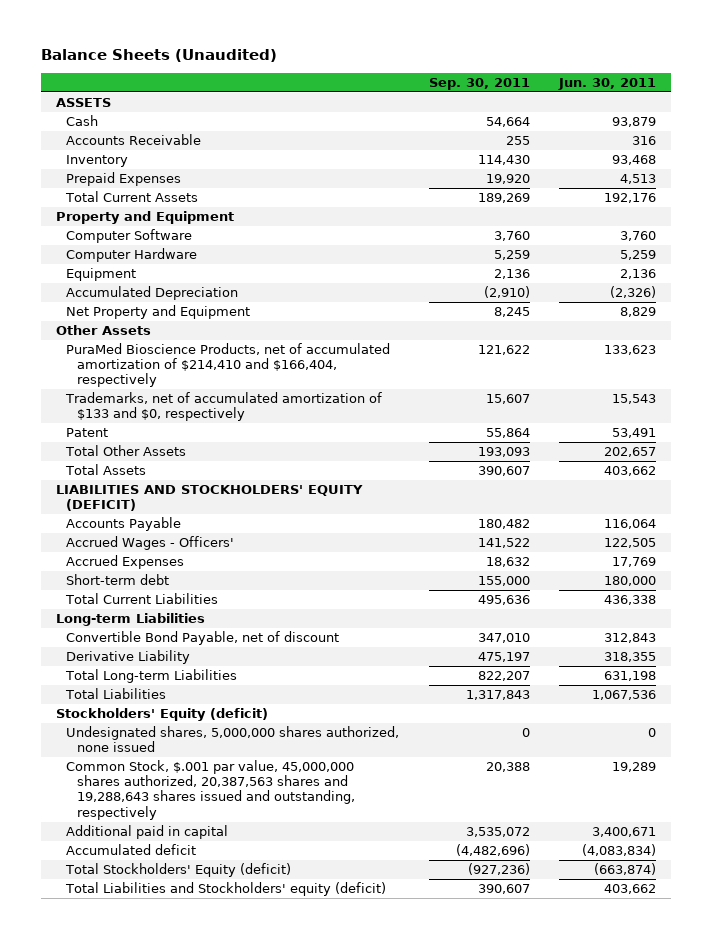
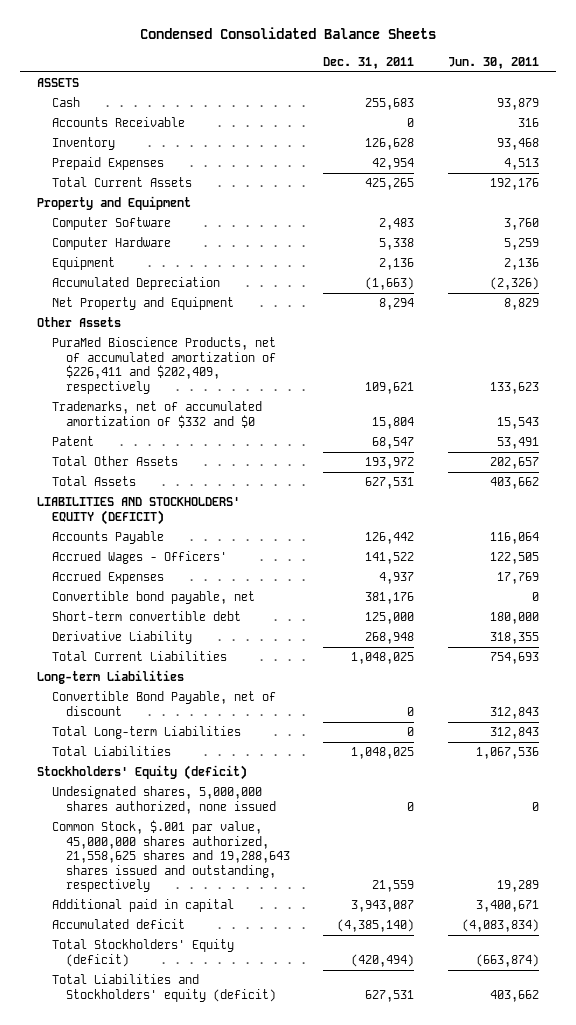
- Balance Sheets (Unaudited)
+ Condensed Consolidated Balance Sheets
- | Sep. 30, 2011 | Jun. 30, 2011
+ | Dec. 31, 2011 | Jun. 30, 2011
- PuraMed Bioscience Products, net of accumulated amortization of $214,410 and $166,404, respectively | 121,622 | 133,623
- Trademarks, net of accumulated amortization of $133 and $0, respectively | 15,607 | 15,543
+ PuraMed Bioscience Products, net of accumulated amortization of $226,411 and $202,409, respectively | 109,621 | 133,623
+ Trademarks, net of accumulated amortization of $332 and $0 | 15,804 | 15,543
- Short-term debt | 155,000 | 180,000
- Total Current Liabilities | 495,636 | 436,338
+ Convertible bond payable, net | 381,176 | 0
+ Short-term convertible debt | 125,000 | 180,000
moved up: Derivative Liability | 268,948 | 318,355
+ Total Current Liabilities | 1,048,025 | 754,693
- Total Long-term Liabilities | 822,207 | 631,198
+ Total Long-term Liabilities | 0 | 312,843
- Common Stock, $.001 par value, 45,000,000 shares authorized, 20,387,563 shares and 19,288,643 shares issued and outstanding, respectively | 20,388 | 19,289
+ Common Stock, $.001 par value, 45,000,000 shares authorized, 21,558,625 shares and 19,288,643 shares issued and outstanding, respectively | 21,559 | 19,289

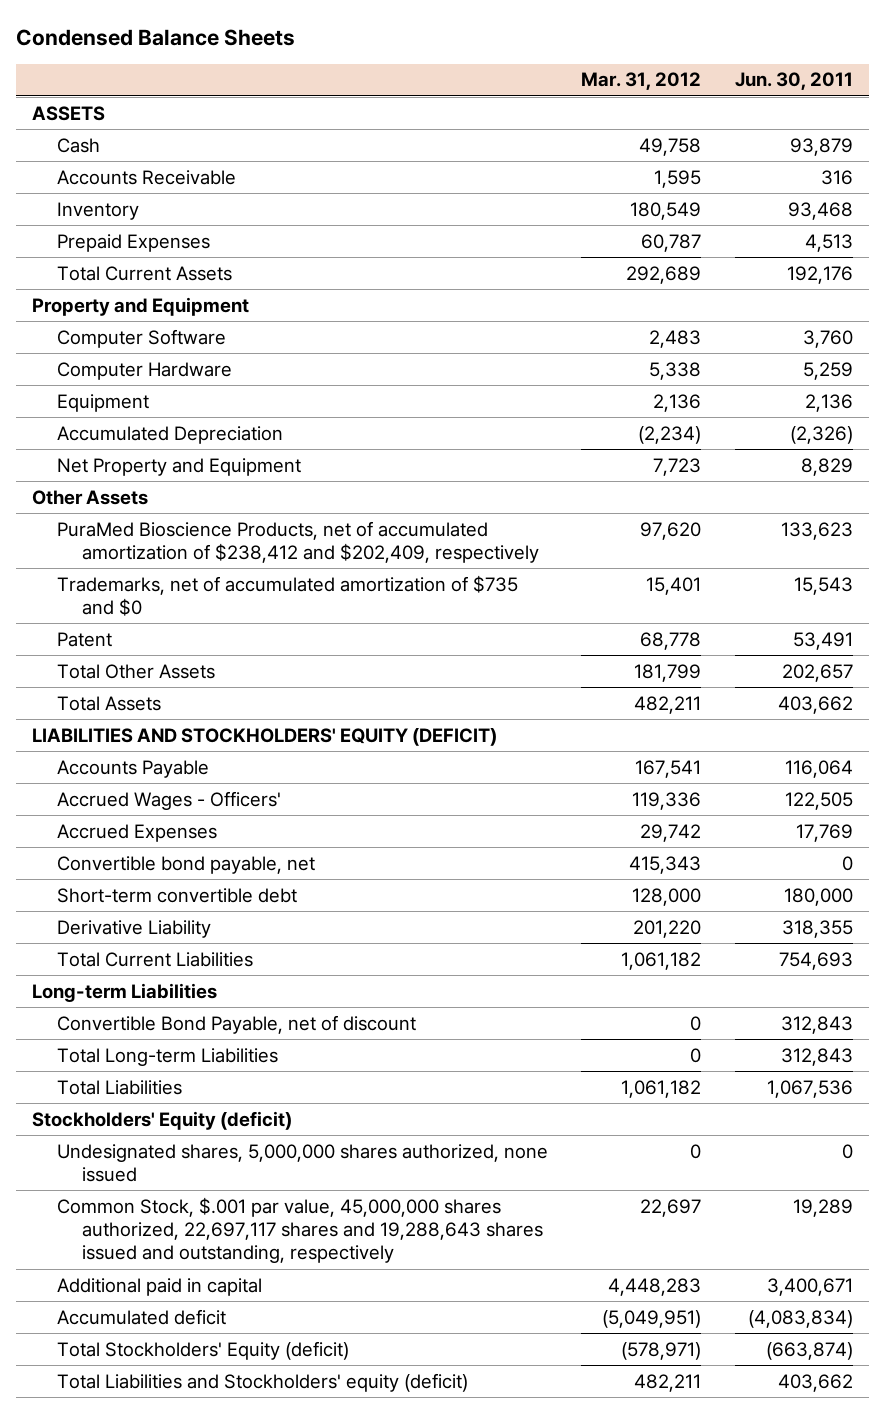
- Condensed Consolidated Balance Sheets
+ Condensed Balance Sheets
- | Dec. 31, 2011 | Jun. 30, 2011
+ | Mar. 31, 2012 | Jun. 30, 2011
- PuraMed Bioscience Products, net of accumulated amortization of $226,411 and $202,409, respectively | 109,621 | 133,623
- Trademarks, net of accumulated amortization of $332 and $0 | 15,804 | 15,543
+ PuraMed Bioscience Products, net of accumulated amortization of $238,412 and $202,409, respectively | 97,620 | 133,623
+ Trademarks, net of accumulated amortization of $735 and $0 | 15,401 | 15,543
- Common Stock, $.001 par value, 45,000,000 shares authorized, 21,558,625 shares and 19,288,643 shares issued and outstanding, respectively | 21,559 | 19,289
+ Common Stock, $.001 par value, 45,000,000 shares authorized, 22,697,117 shares and 19,288,643 shares issued and outstanding, respectively | 22,697 | 19,289

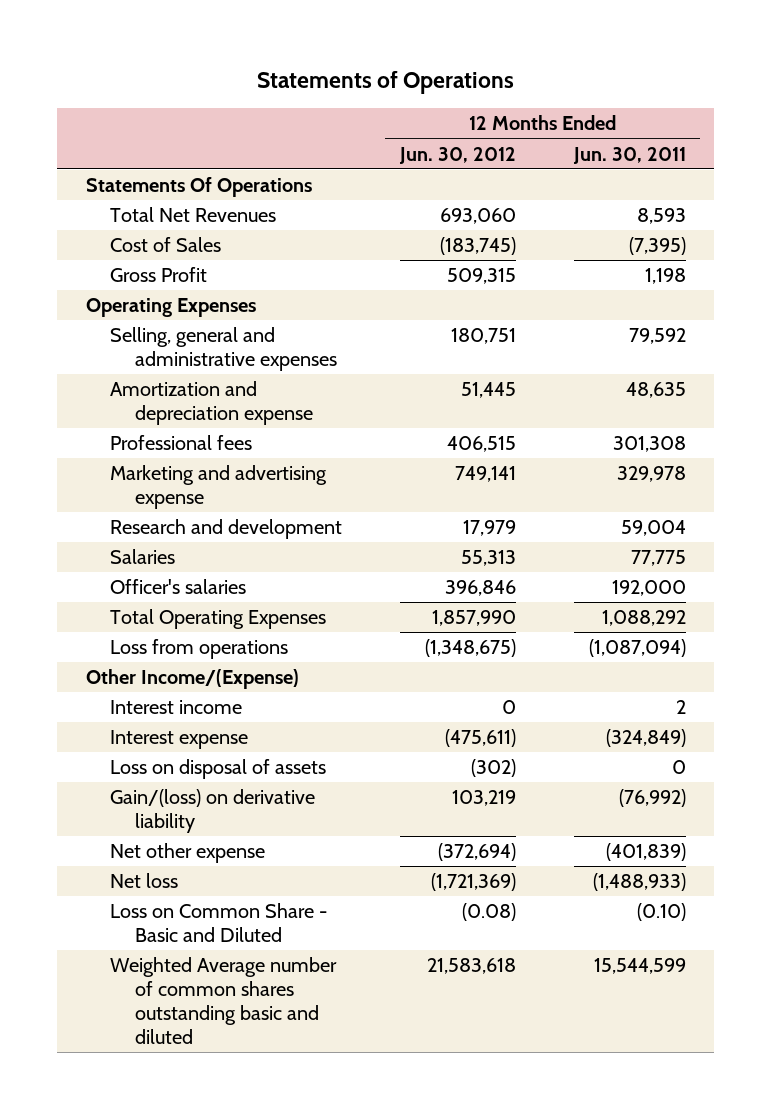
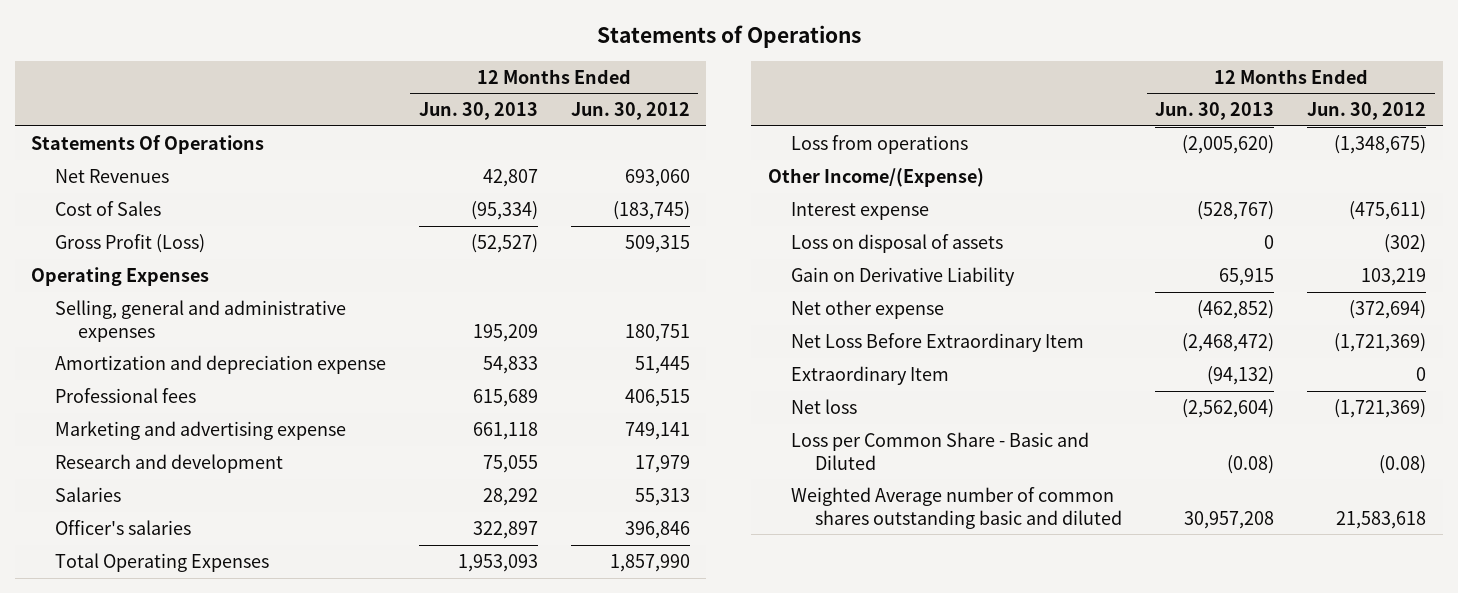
- | 12 Months Ended Jun. 30, 2012 | 12 Months Ended Jun. 30, 2011
+ | 12 Months Ended Jun. 30, 2013 | 12 Months Ended Jun. 30, 2012
- Total Net Revenues | 693,060 | 8,593
+ Net Revenues | 42,807 | 693,060
- Gross Profit | 509,315 | 1,198
+ Gross Profit (Loss) | (52,527) | 509,315
- Interest income | 0 | 2
- Gain/(loss) on derivative liability | 103,219 | (76,992)
+ Gain on Derivative Liability | 65,915 | 103,219
+ Net Loss Before Extraordinary Item | (2,468,472) | (1,721,369)
+ Extraordinary Item | (94,132) | 0
- Loss on Common Share - Basic and Diluted | (0.08) | (0.10)
+ Loss per Common Share - Basic and Diluted | (0.08) | (0.08)

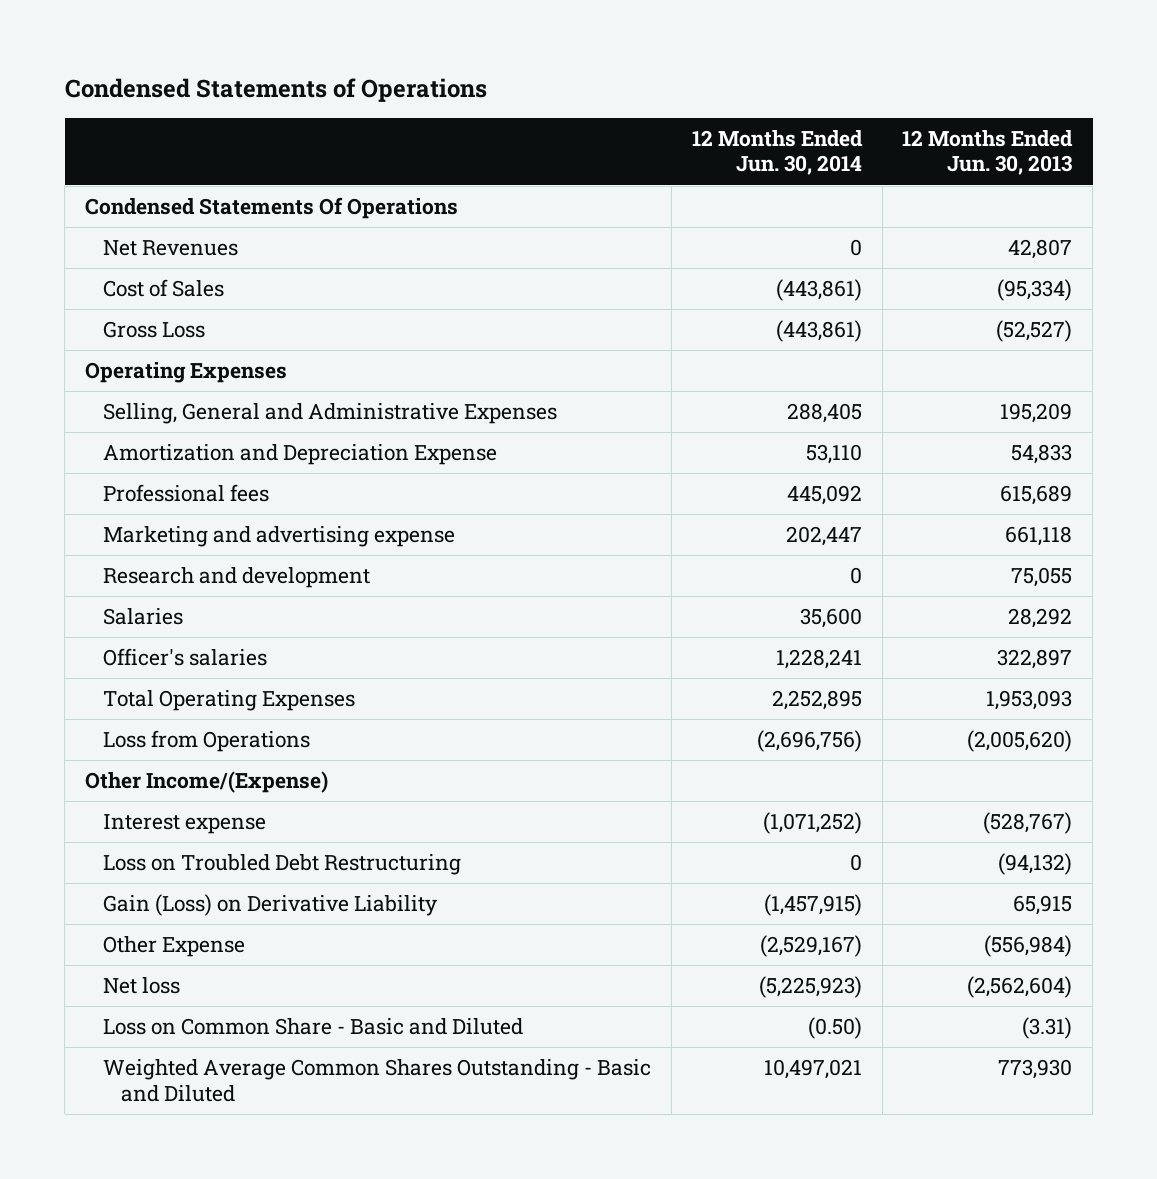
- Statements of Operations
+ Condensed Statements of Operations
- | 12 Months Ended Jun. 30, 2013 | 12 Months Ended Jun. 30, 2012
+ | 12 Months Ended Jun. 30, 2014 | 12 Months Ended Jun. 30, 2013
- Statements Of Operations
+ Condensed Statements Of Operations
- Gross Profit (Loss) | (52,527) | 509,315
+ Gross Loss | (443,861) | (52,527)
- Selling, general and administrative expenses | 195,209 | 180,751
- Amortization and depreciation expense | 54,833 | 51,445
+ Selling, General and Administrative Expenses | 288,405 | 195,209
+ Amortization and Depreciation Expense | 53,110 | 54,833
- Loss from operations | (2,005,620) | (1,348,675)
+ Loss from Operations | (2,696,756) | (2,005,620)
- Loss on disposal of assets | 0 | (302)
- Gain on Derivative Liability | 65,915 | 103,219
- Net other expense | (462,852) | (372,694)
- Net Loss Before Extraordinary Item | (2,468,472) | (1,721,369)
- Extraordinary Item | (94,132) | 0
+ Loss on Troubled Debt Restructuring | 0 | (94,132)
+ Gain (Loss) on Derivative Liability | (1,457,915) | 65,915
+ Other Expense | (2,529,167) | (556,984)
- Loss per Common Share - Basic and Diluted | (0.08) | (0.08)
- Weighted Average number of common shares outstanding basic and diluted | 30,957,208 | 21,583,618
+ Loss on Common Share - Basic and Diluted | (0.50) | (3.31)
+ Weighted Average Common Shares Outstanding - Basic and Diluted | 10,497,021 | 773,930

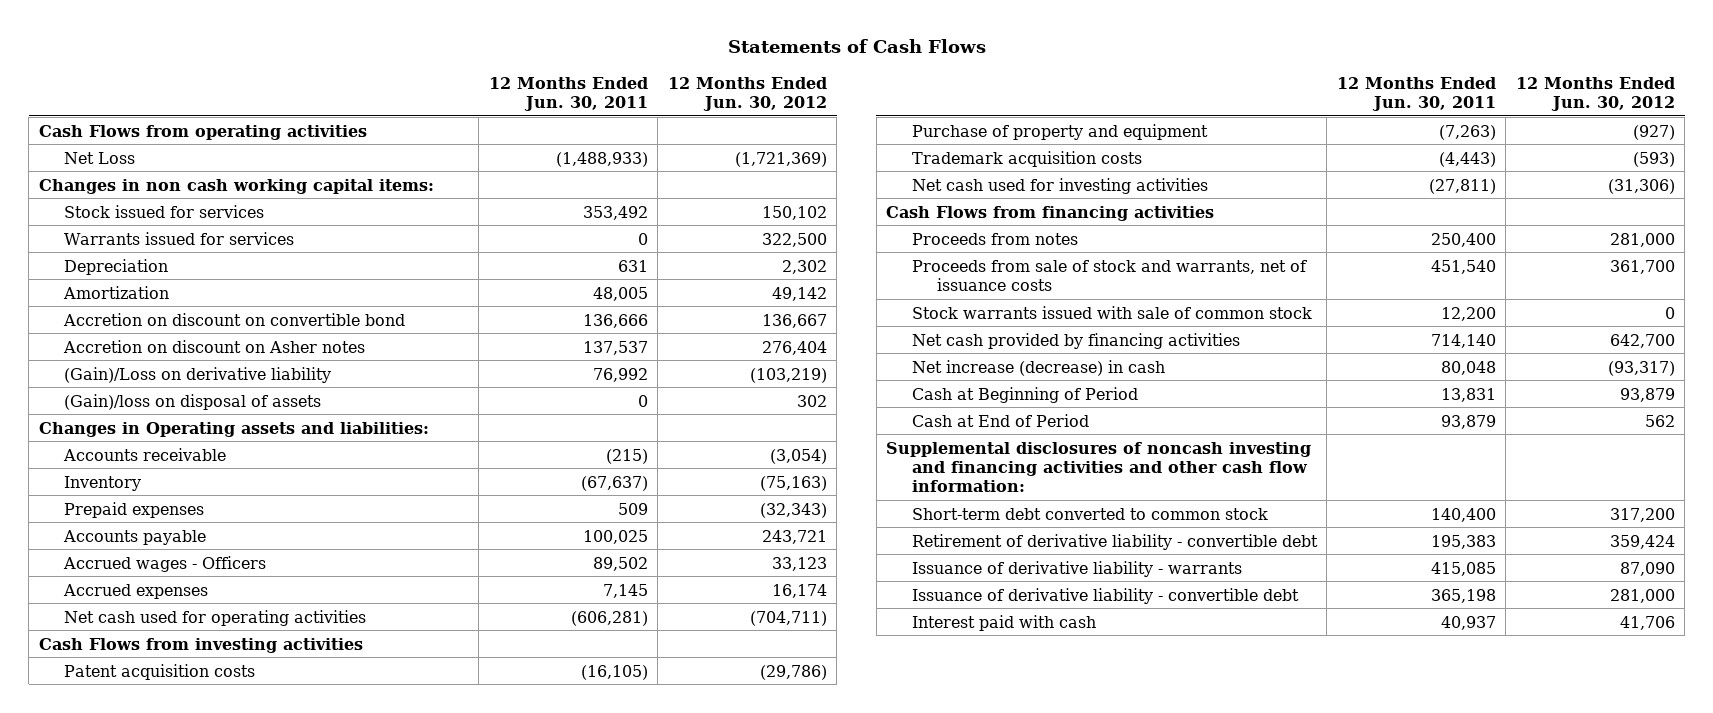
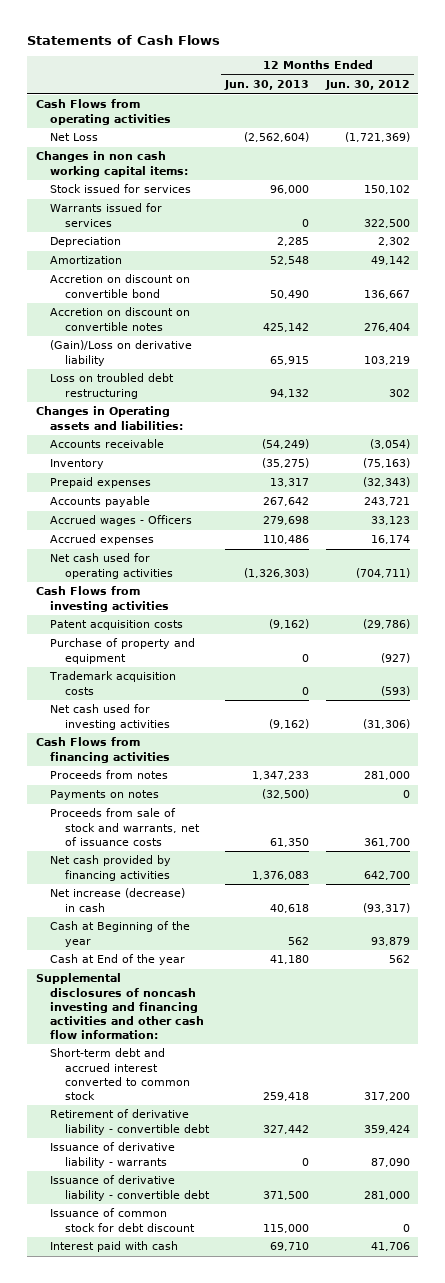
- | 12 Months Ended Jun. 30, 2011 | 12 Months Ended Jun. 30, 2012
+ | 12 Months Ended Jun. 30, 2013 | 12 Months Ended Jun. 30, 2012
- Accretion on discount on Asher notes | 137,537 | 276,404
- (Gain)/Loss on derivative liability | 76,992 | (103,219)
- (Gain)/loss on disposal of assets | 0 | 302
+ Accretion on discount on convertible notes | 425,142 | 276,404
+ (Gain)/Loss on derivative liability | 65,915 | 103,219
+ Loss on troubled debt restructuring | 94,132 | 302
+ Payments on notes | (32,500) | 0
- Stock warrants issued with sale of common stock | 12,200 | 0
- Cash at Beginning of Period | 13,831 | 93,879
- Cash at End of Period | 93,879 | 562
+ Cash at Beginning of the year | 562 | 93,879
+ Cash at End of the year | 41,180 | 562
- Short-term debt converted to common stock | 140,400 | 317,200
+ Short-term debt and accrued interest converted to common stock | 259,418 | 317,200
+ Issuance of common stock for debt discount | 115,000 | 0

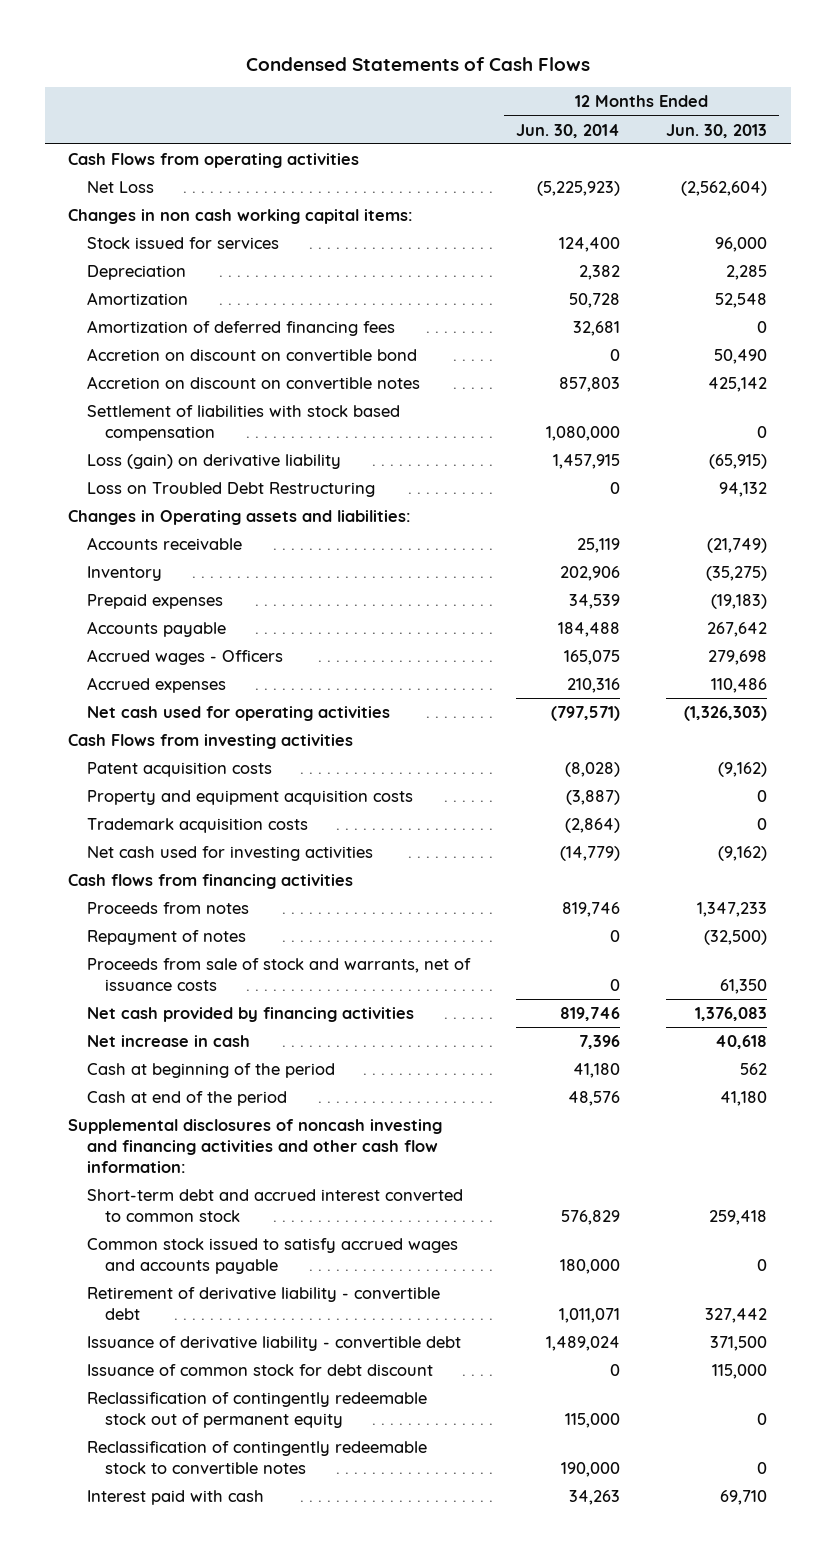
- Statements of Cash Flows
+ Condensed Statements of Cash Flows
- | 12 Months Ended Jun. 30, 2013 | 12 Months Ended Jun. 30, 2012
+ | 12 Months Ended Jun. 30, 2014 | 12 Months Ended Jun. 30, 2013
- Warrants issued for services | 0 | 322,500
+ Amortization of deferred financing fees | 32,681 | 0
- (Gain)/Loss on derivative liability | 65,915 | 103,219
- Loss on troubled debt restructuring | 94,132 | 302
+ Settlement of liabilities with stock based compensation | 1,080,000 | 0
+ Loss (gain) on derivative liability | 1,457,915 | (65,915)
+ Loss on Troubled Debt Restructuring | 0 | 94,132
- Accounts receivable | (54,249) | (3,054)
+ Accounts receivable | 25,119 | (21,749)
- Prepaid expenses | 13,317 | (32,343)
+ Prepaid expenses | 34,539 | (19,183)
- Purchase of property and equipment | 0 | (927)
+ Property and equipment acquisition costs | (3,887) | 0
- Cash Flows from financing activities
+ Cash flows from financing activities
- Payments on notes | (32,500) | 0
+ Repayment of notes | 0 | (32,500)
- Net increase (decrease) in cash | 40,618 | (93,317)
- Cash at Beginning of the year | 562 | 93,879
- Cash at End of the year | 41,180 | 562
+ Net increase in cash | 7,396 | 40,618
+ Cash at beginning of the period | 41,180 | 562
+ Cash at end of the period | 48,576 | 41,180
+ Common stock issued to satisfy accrued wages and accounts payable | 180,000 | 0
- Issuance of derivative liability - warrants | 0 | 87,090
+ Reclassification of contingently redeemable stock out of permanent equity | 115,000 | 0
+ Reclassification of contingently redeemable stock to convertible notes | 190,000 | 0

